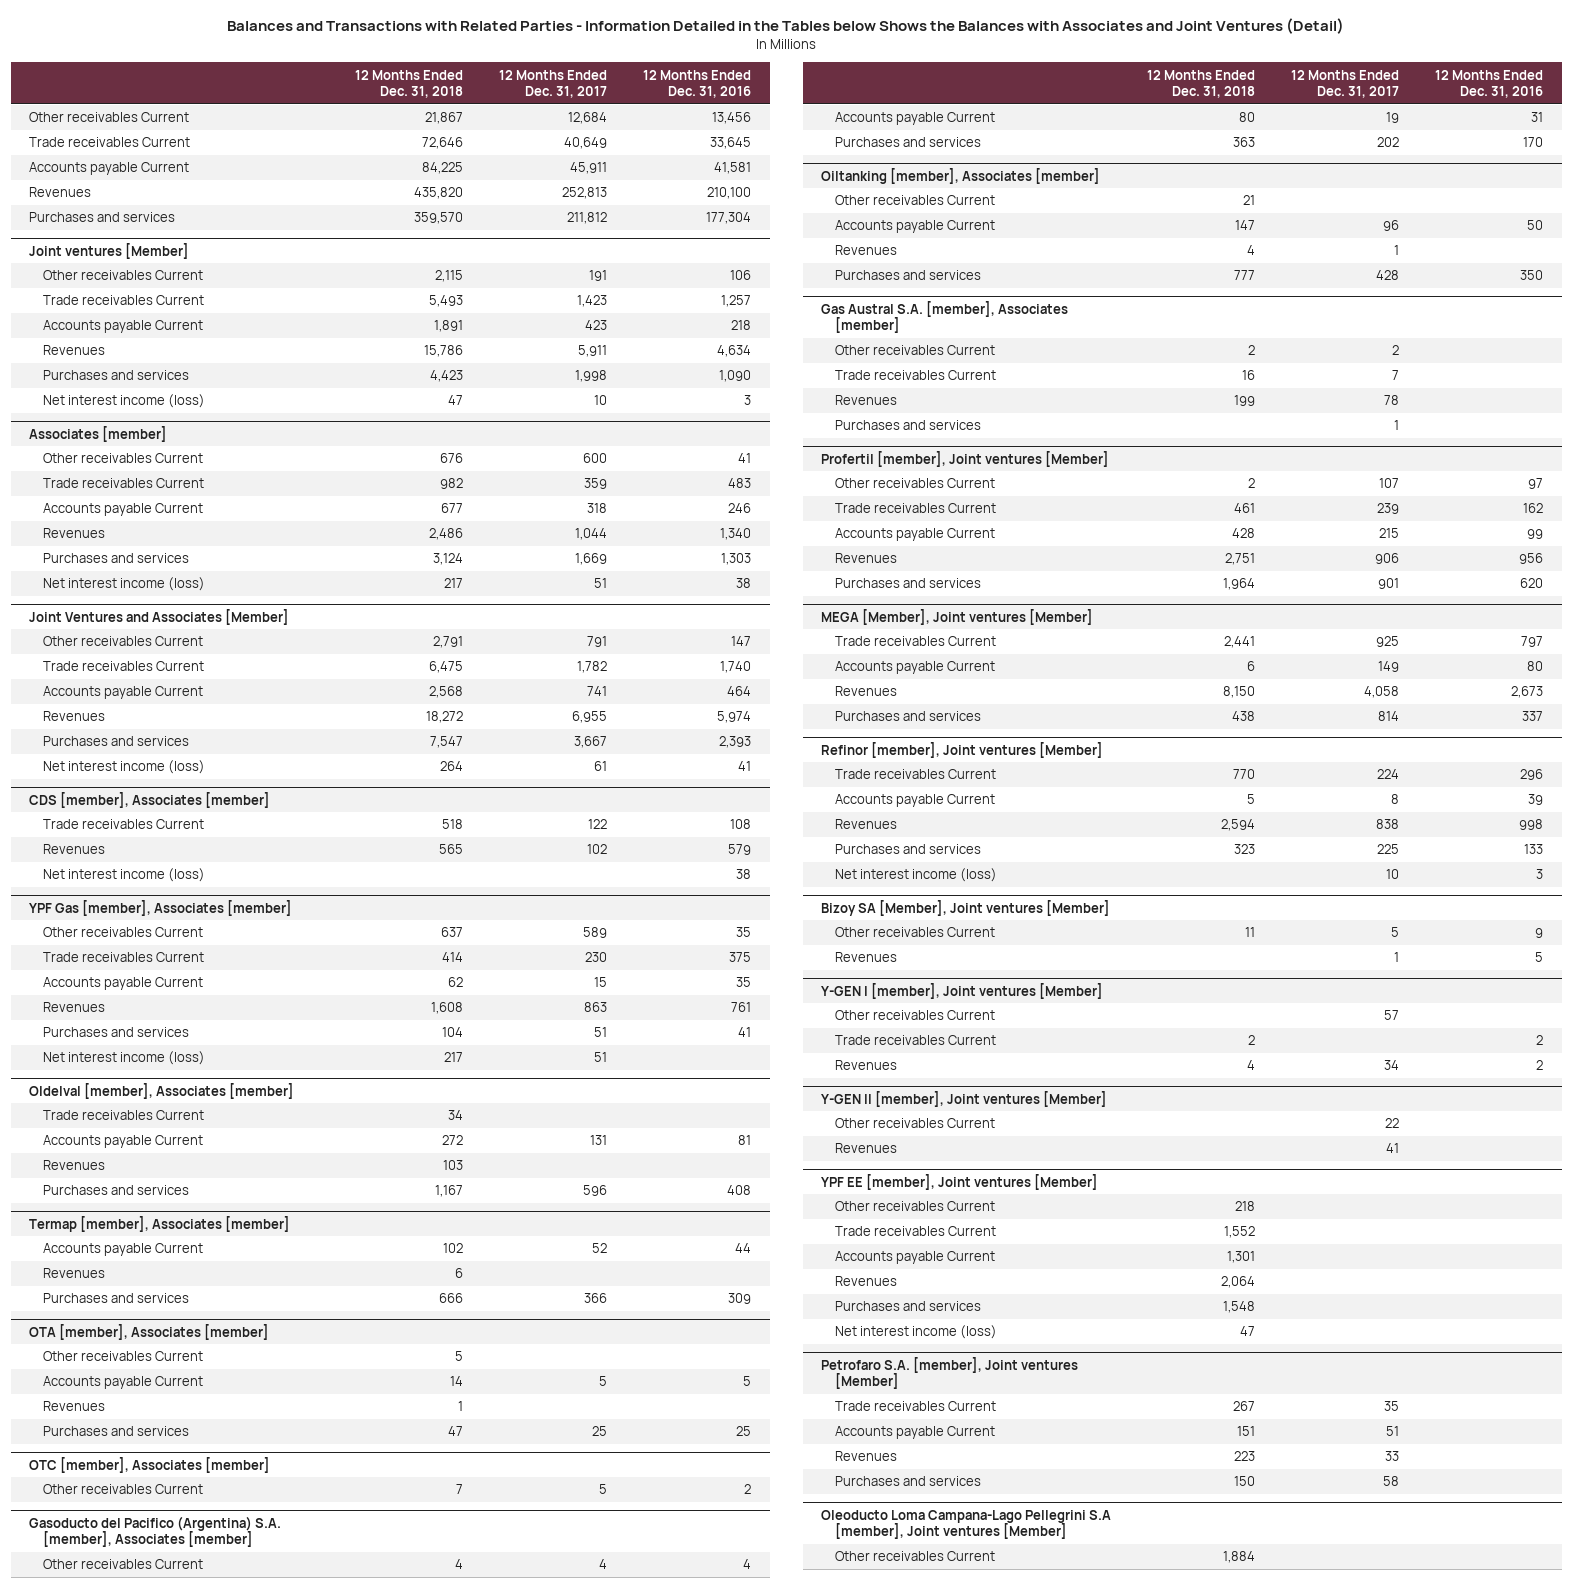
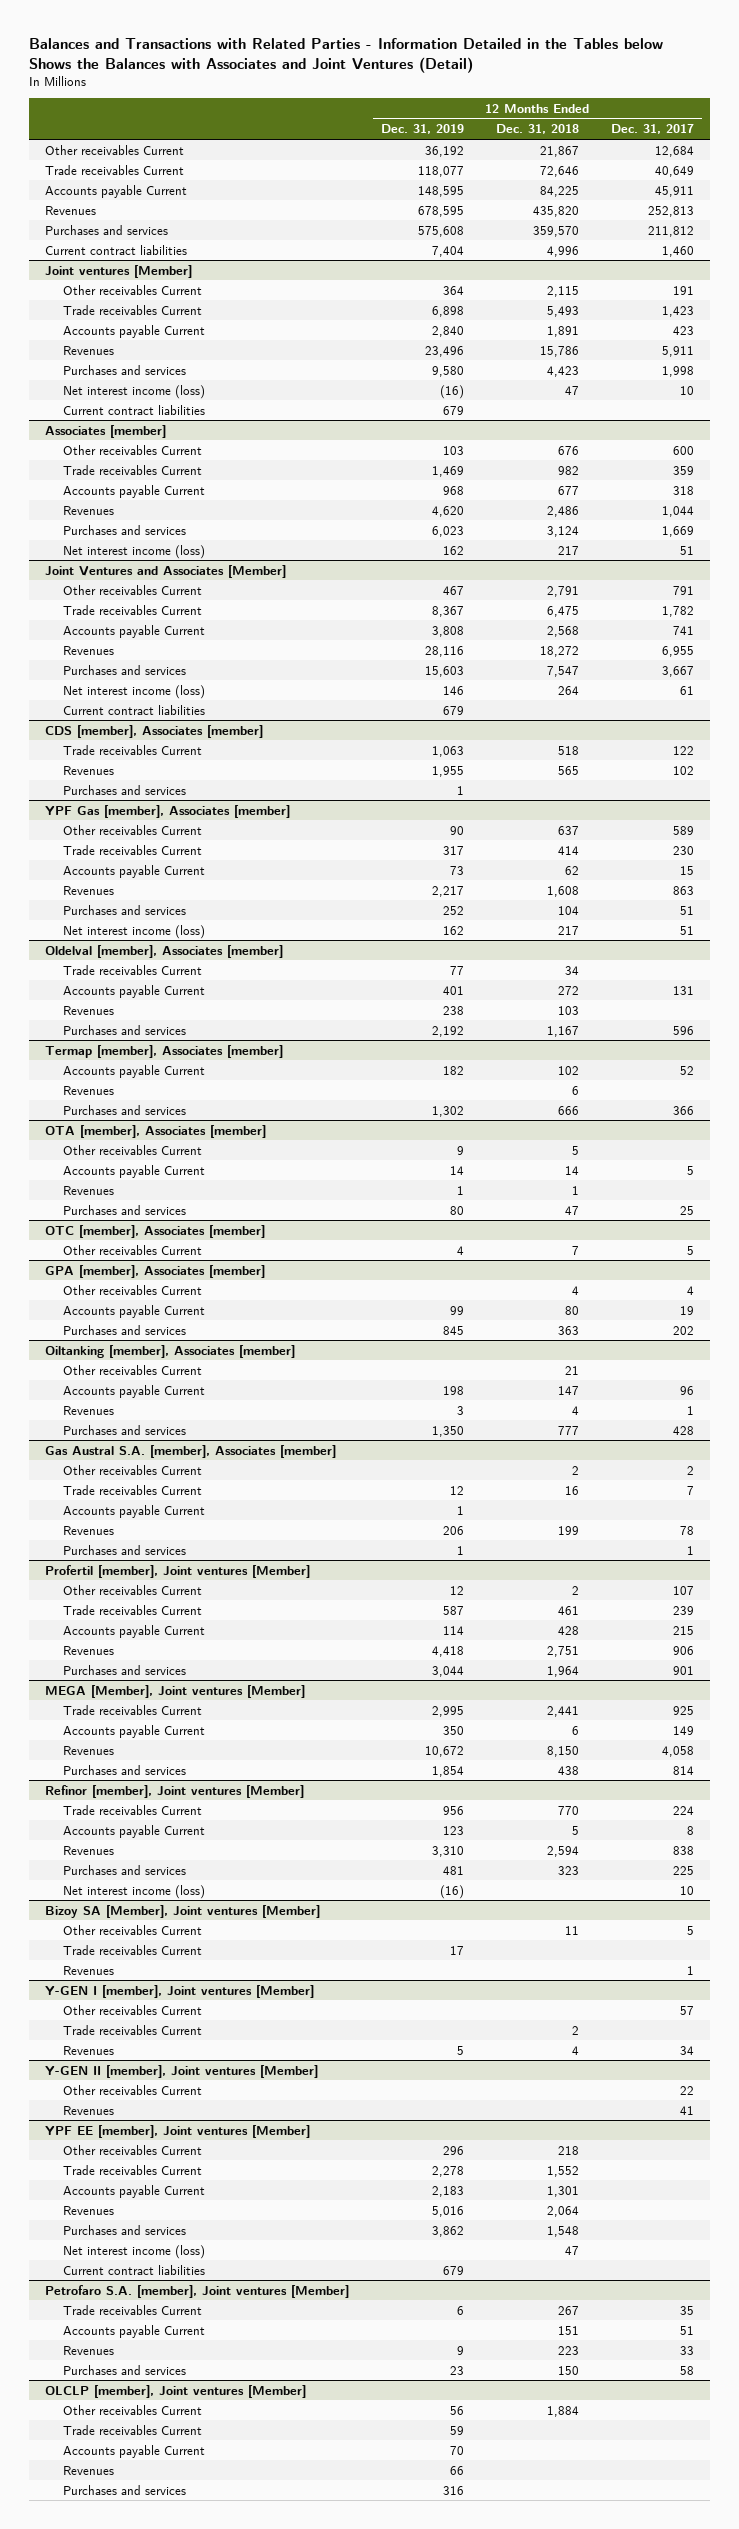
- | 12 Months Ended Dec. 31, 2018 | 12 Months Ended Dec. 31, 2017 | 12 Months Ended Dec. 31, 2016
+ | 12 Months Ended Dec. 31, 2019 | 12 Months Ended Dec. 31, 2018 | 12 Months Ended Dec. 31, 2017
+ Current contract liabilities | 7,404 | 4,996 | 1,460
@ Joint ventures [Member]
+ Current contract liabilities | 679 | |
@ Joint Ventures and Associates [Member]
+ Current contract liabilities | 679 | |
@ CDS [member], Associates [member]
- Net interest income (loss) | | | 38
+ Purchases and services | 1 | |
- Gasoducto del Pacifico (Argentina) S.A. [member], Associates [member]
+ GPA [member], Associates [member]
@ Gas Austral S.A. [member], Associates [member]
+ Accounts payable Current | 1 | |
@ Bizoy SA [Member], Joint ventures [Member]
+ Trade receivables Current | 17 | |
@ YPF EE [member], Joint ventures [Member]
+ Current contract liabilities | 679 | |
- Oleoducto Loma Campana-Lago Pellegrini S.A [member], Joint ventures [Member]
+ OLCLP [member], Joint ventures [Member]
+ Trade receivables Current | 59 | |
+ Accounts payable Current | 70 | |
+ Revenues | 66 | |
+ Purchases and services | 316 | |

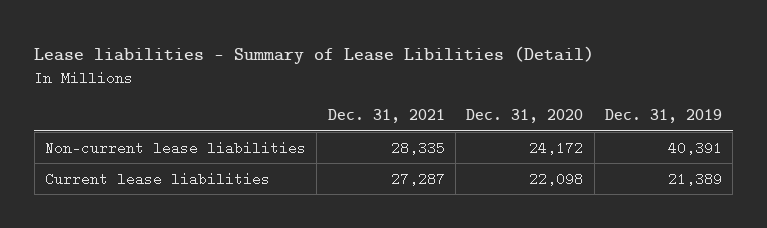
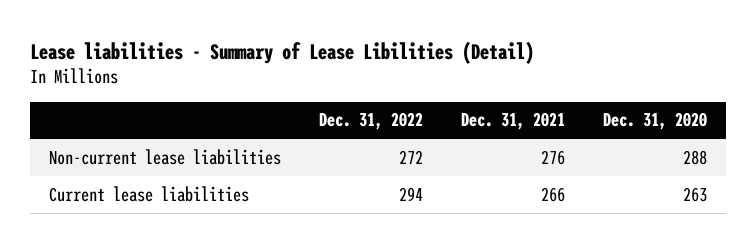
- | Dec. 31, 2021 | Dec. 31, 2020 | Dec. 31, 2019
+ | Dec. 31, 2022 | Dec. 31, 2021 | Dec. 31, 2020
- Non-current lease liabilities | 28,335 | 24,172 | 40,391
- Current lease liabilities | 27,287 | 22,098 | 21,389
+ Non-current lease liabilities | 272 | 276 | 288
+ Current lease liabilities | 294 | 266 | 263

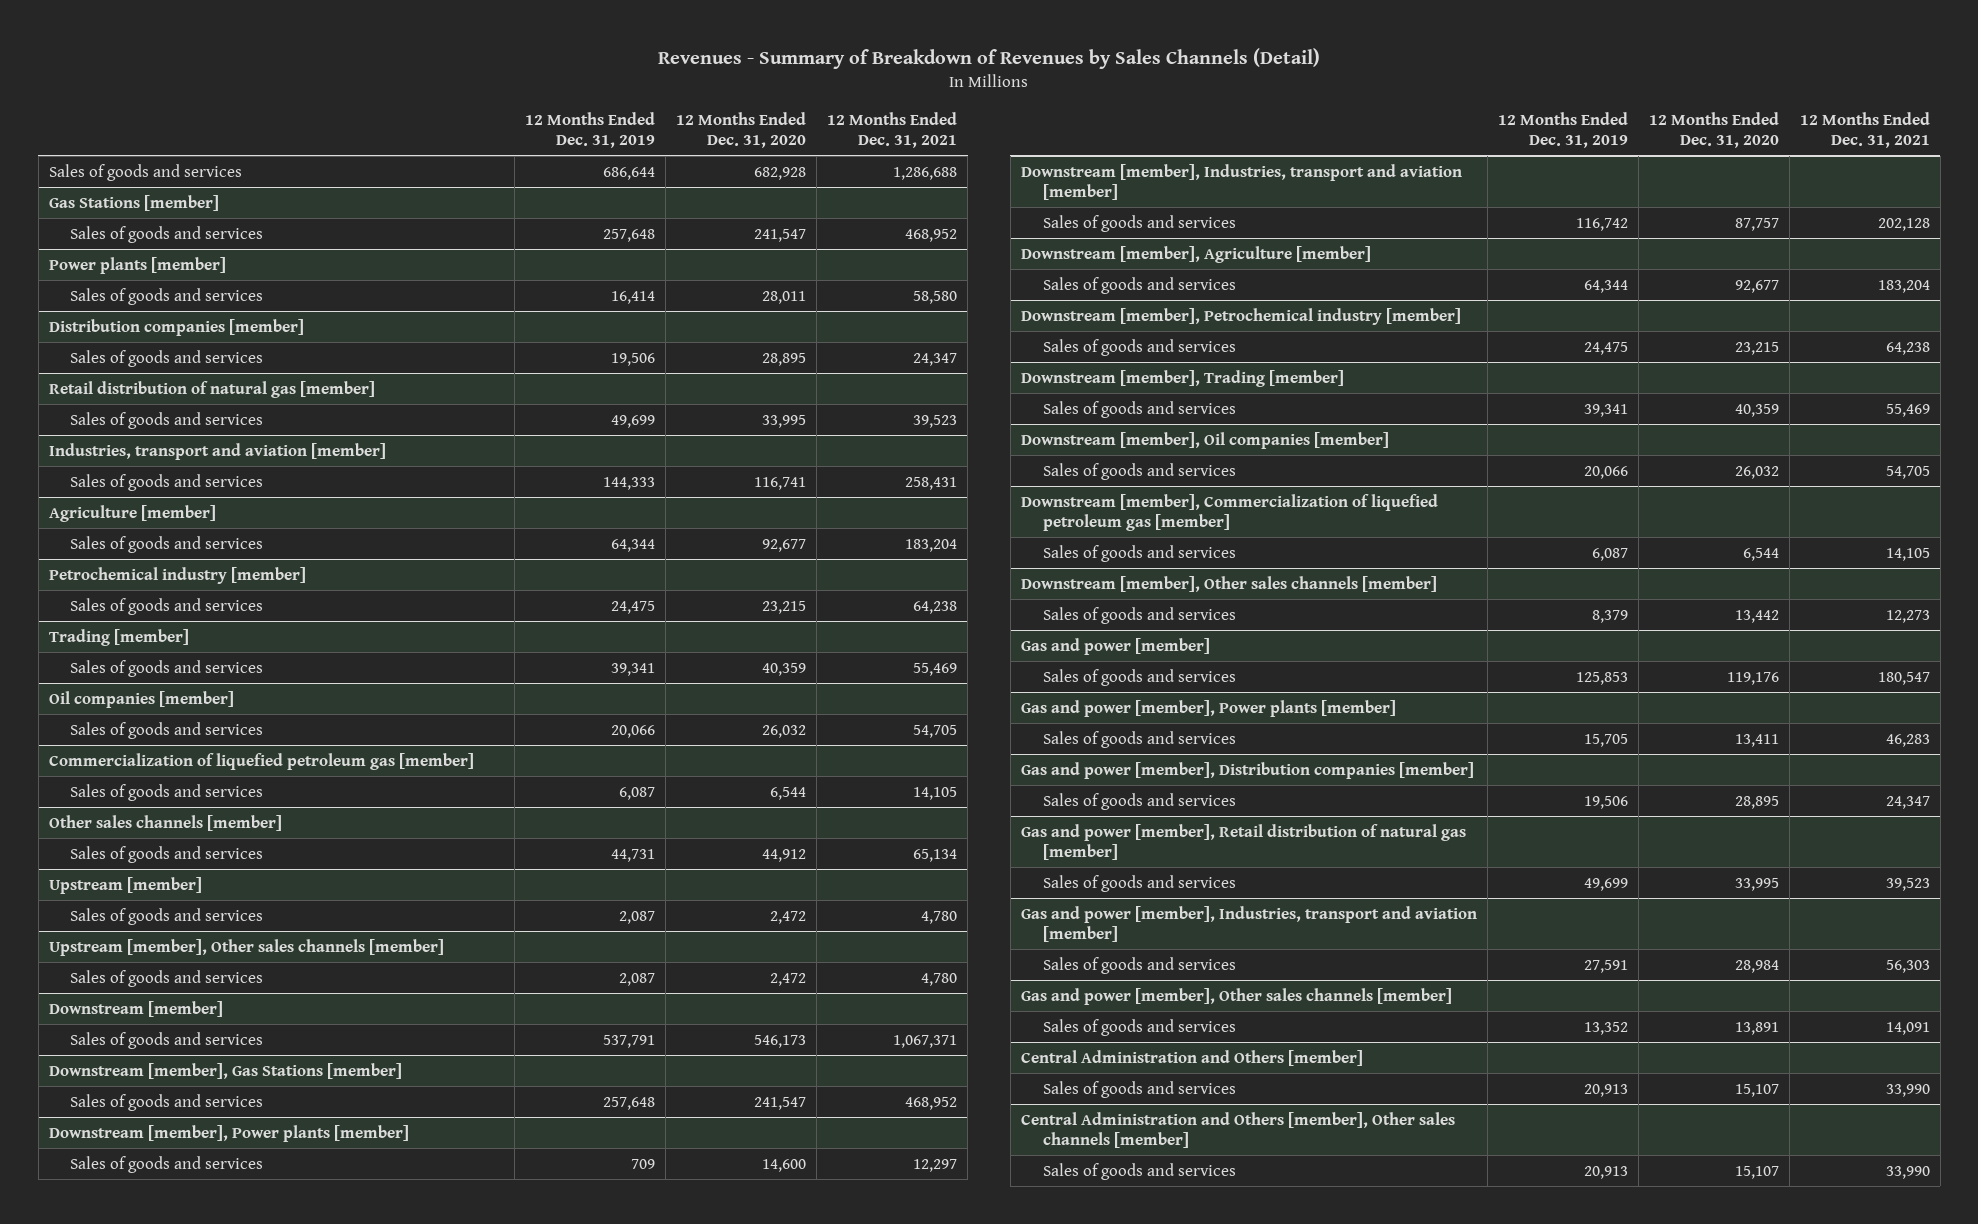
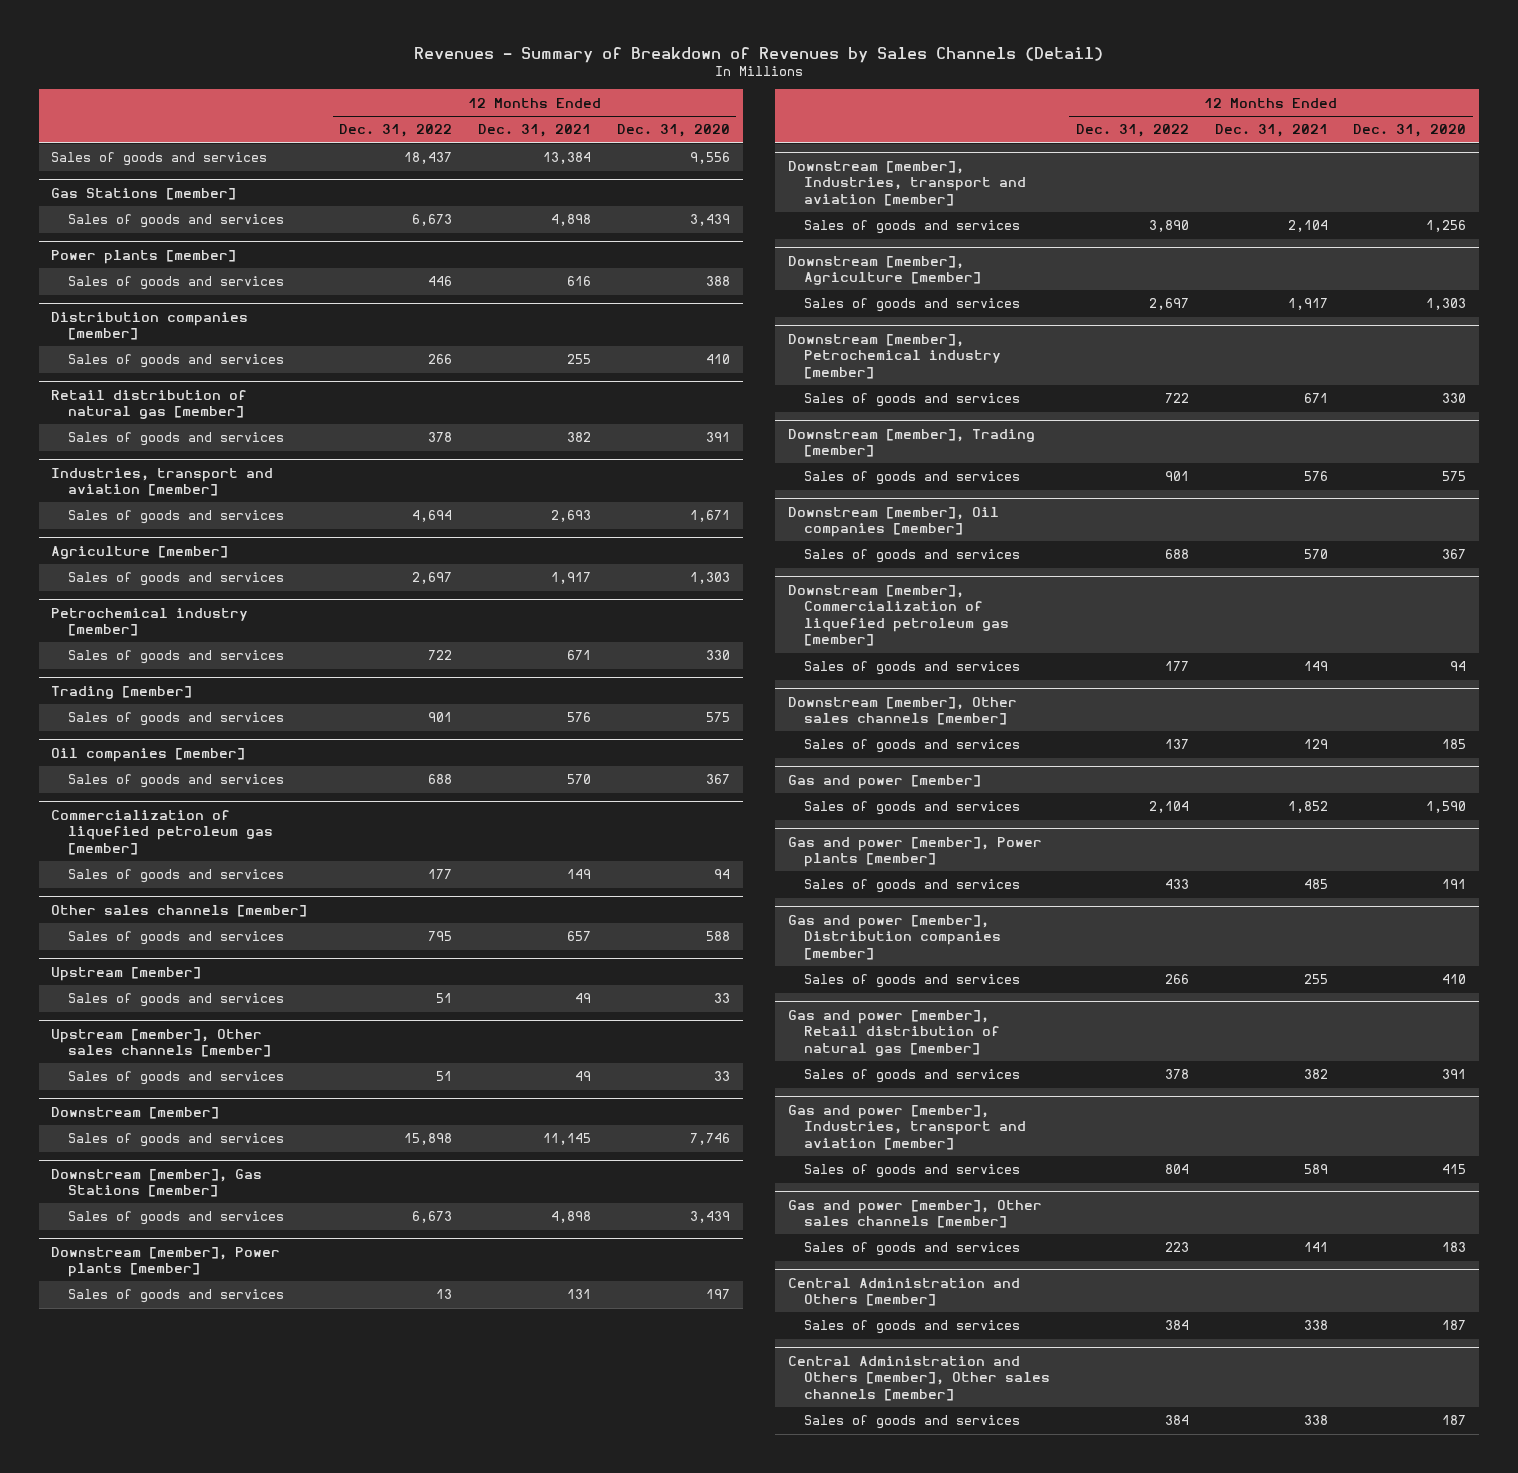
- | 12 Months Ended Dec. 31, 2019 | 12 Months Ended Dec. 31, 2020 | 12 Months Ended Dec. 31, 2021
+ | 12 Months Ended Dec. 31, 2022 | 12 Months Ended Dec. 31, 2021 | 12 Months Ended Dec. 31, 2020
- Sales of goods and services | 686,644 | 682,928 | 1,286,688
+ Sales of goods and services | 18,437 | 13,384 | 9,556
@ Gas Stations [member]
- Sales of goods and services | 257,648 | 241,547 | 468,952
+ Sales of goods and services | 6,673 | 4,898 | 3,439
@ Power plants [member]
- Sales of goods and services | 16,414 | 28,011 | 58,580
+ Sales of goods and services | 446 | 616 | 388
@ Distribution companies [member]
- Sales of goods and services | 19,506 | 28,895 | 24,347
+ Sales of goods and services | 266 | 255 | 410
@ Retail distribution of natural gas [member]
- Sales of goods and services | 49,699 | 33,995 | 39,523
+ Sales of goods and services | 378 | 382 | 391
@ Industries, transport and aviation [member]
- Sales of goods and services | 144,333 | 116,741 | 258,431
+ Sales of goods and services | 4,694 | 2,693 | 1,671
@ Agriculture [member]
- Sales of goods and services | 64,344 | 92,677 | 183,204
+ Sales of goods and services | 2,697 | 1,917 | 1,303
@ Petrochemical industry [member]
- Sales of goods and services | 24,475 | 23,215 | 64,238
+ Sales of goods and services | 722 | 671 | 330
@ Trading [member]
- Sales of goods and services | 39,341 | 40,359 | 55,469
+ Sales of goods and services | 901 | 576 | 575
@ Oil companies [member]
- Sales of goods and services | 20,066 | 26,032 | 54,705
+ Sales of goods and services | 688 | 570 | 367
@ Commercialization of liquefied petroleum gas [member]
- Sales of goods and services | 6,087 | 6,544 | 14,105
+ Sales of goods and services | 177 | 149 | 94
@ Other sales channels [member]
- Sales of goods and services | 44,731 | 44,912 | 65,134
+ Sales of goods and services | 795 | 657 | 588
@ Upstream [member]
- Sales of goods and services | 2,087 | 2,472 | 4,780
+ Sales of goods and services | 51 | 49 | 33
@ Upstream [member], Other sales channels [member]
- Sales of goods and services | 2,087 | 2,472 | 4,780
+ Sales of goods and services | 51 | 49 | 33
@ Downstream [member]
- Sales of goods and services | 537,791 | 546,173 | 1,067,371
+ Sales of goods and services | 15,898 | 11,145 | 7,746
@ Downstream [member], Gas Stations [member]
- Sales of goods and services | 257,648 | 241,547 | 468,952
+ Sales of goods and services | 6,673 | 4,898 | 3,439
@ Downstream [member], Power plants [member]
- Sales of goods and services | 709 | 14,600 | 12,297
+ Sales of goods and services | 13 | 131 | 197
@ Downstream [member], Industries, transport and aviation [member]
- Sales of goods and services | 116,742 | 87,757 | 202,128
+ Sales of goods and services | 3,890 | 2,104 | 1,256
@ Downstream [member], Agriculture [member]
- Sales of goods and services | 64,344 | 92,677 | 183,204
+ Sales of goods and services | 2,697 | 1,917 | 1,303
@ Downstream [member], Petrochemical industry [member]
- Sales of goods and services | 24,475 | 23,215 | 64,238
+ Sales of goods and services | 722 | 671 | 330
@ Downstream [member], Trading [member]
- Sales of goods and services | 39,341 | 40,359 | 55,469
+ Sales of goods and services | 901 | 576 | 575
@ Downstream [member], Oil companies [member]
- Sales of goods and services | 20,066 | 26,032 | 54,705
+ Sales of goods and services | 688 | 570 | 367
@ Downstream [member], Commercialization of liquefied petroleum gas [member]
- Sales of goods and services | 6,087 | 6,544 | 14,105
+ Sales of goods and services | 177 | 149 | 94
@ Downstream [member], Other sales channels [member]
- Sales of goods and services | 8,379 | 13,442 | 12,273
+ Sales of goods and services | 137 | 129 | 185
@ Gas and power [member]
- Sales of goods and services | 125,853 | 119,176 | 180,547
+ Sales of goods and services | 2,104 | 1,852 | 1,590
@ Gas and power [member], Power plants [member]
- Sales of goods and services | 15,705 | 13,411 | 46,283
+ Sales of goods and services | 433 | 485 | 191
@ Gas and power [member], Distribution companies [member]
- Sales of goods and services | 19,506 | 28,895 | 24,347
+ Sales of goods and services | 266 | 255 | 410
@ Gas and power [member], Retail distribution of natural gas [member]
- Sales of goods and services | 49,699 | 33,995 | 39,523
+ Sales of goods and services | 378 | 382 | 391
@ Gas and power [member], Industries, transport and aviation [member]
- Sales of goods and services | 27,591 | 28,984 | 56,303
+ Sales of goods and services | 804 | 589 | 415
@ Gas and power [member], Other sales channels [member]
- Sales of goods and services | 13,352 | 13,891 | 14,091
+ Sales of goods and services | 223 | 141 | 183
@ Central Administration and Others [member]
- Sales of goods and services | 20,913 | 15,107 | 33,990
+ Sales of goods and services | 384 | 338 | 187
@ Central Administration and Others [member], Other sales channels [member]
- Sales of goods and services | 20,913 | 15,107 | 33,990
+ Sales of goods and services | 384 | 338 | 187

